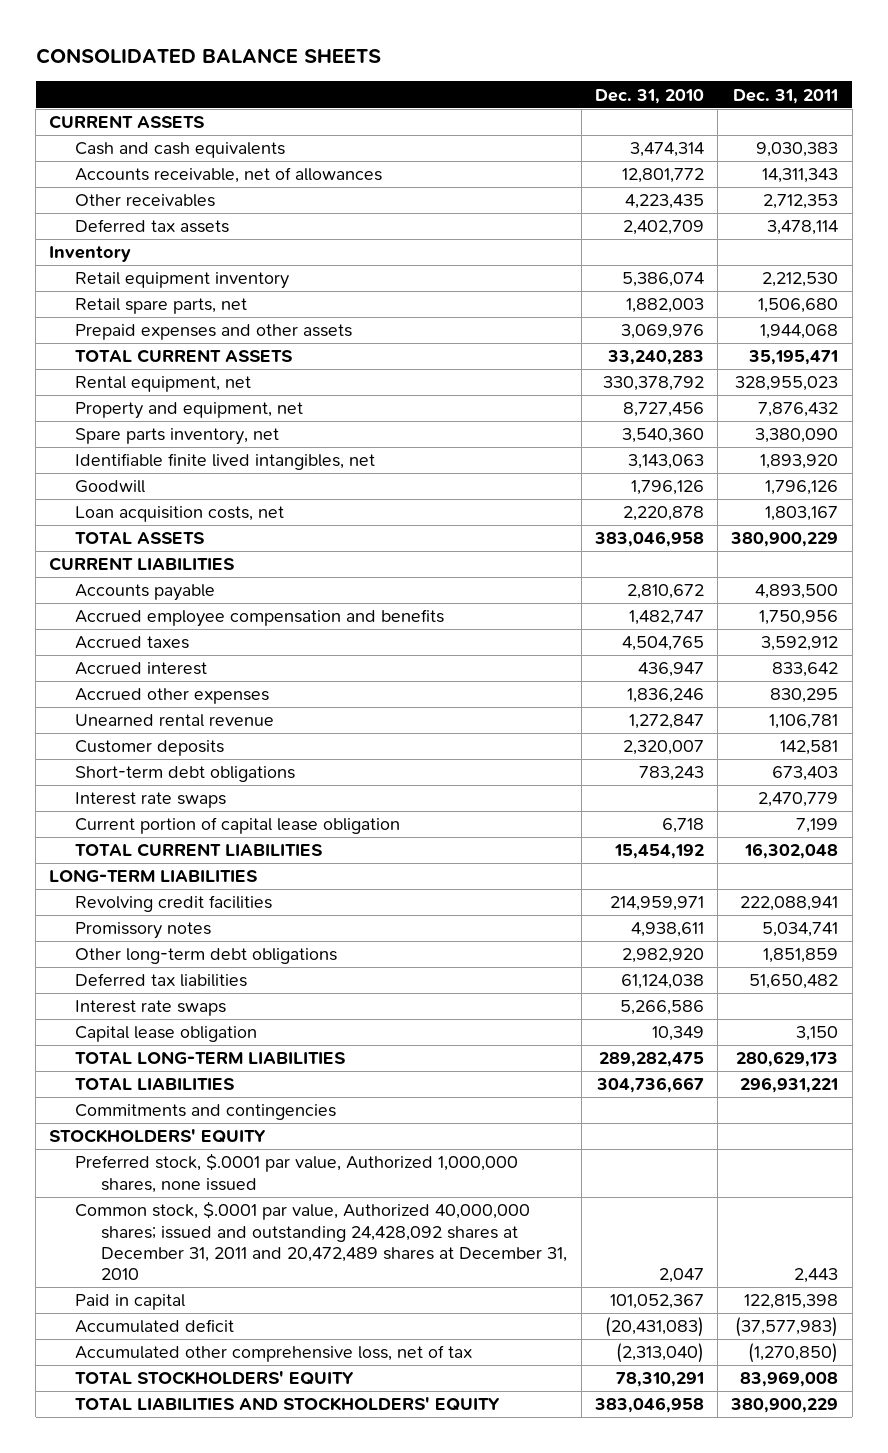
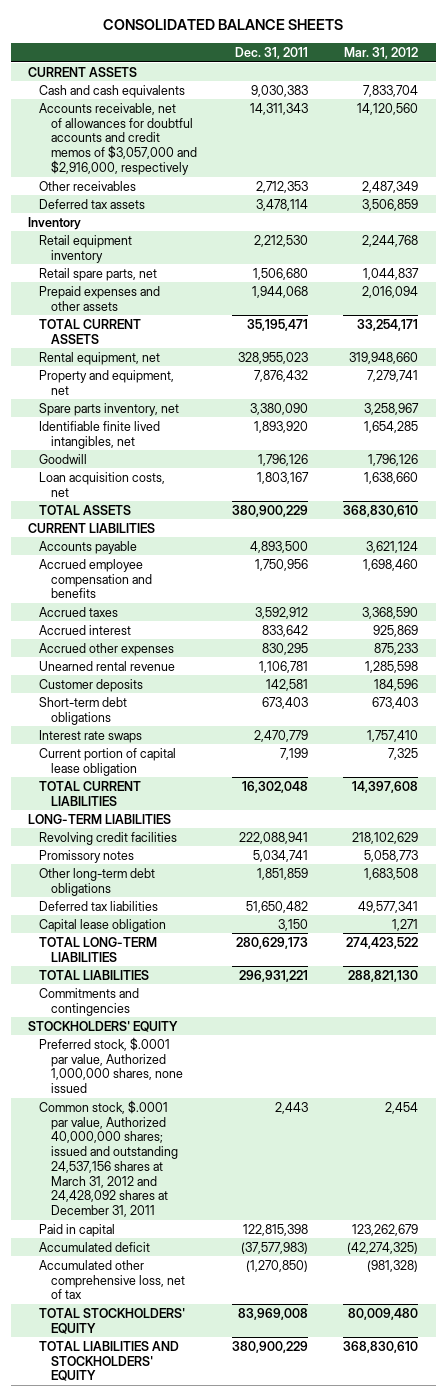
- | Dec. 31, 2010 | Dec. 31, 2011
+ | Dec. 31, 2011 | Mar. 31, 2012
- Accounts receivable, net of allowances | 12,801,772 | 14,311,343
+ Accounts receivable, net of allowances for doubtful accounts and credit memos of $3,057,000 and $2,916,000, respectively | 14,311,343 | 14,120,560
- Interest rate swaps | 5,266,586 |
- Common stock, $.0001 par value, Authorized 40,000,000 shares; issued and outstanding 24,428,092 shares at December 31, 2011 and 20,472,489 shares at December 31, 2010 | 2,047 | 2,443
+ Common stock, $.0001 par value, Authorized 40,000,000 shares; issued and outstanding 24,537,156 shares at March 31, 2012 and 24,428,092 shares at December 31, 2011 | 2,443 | 2,454

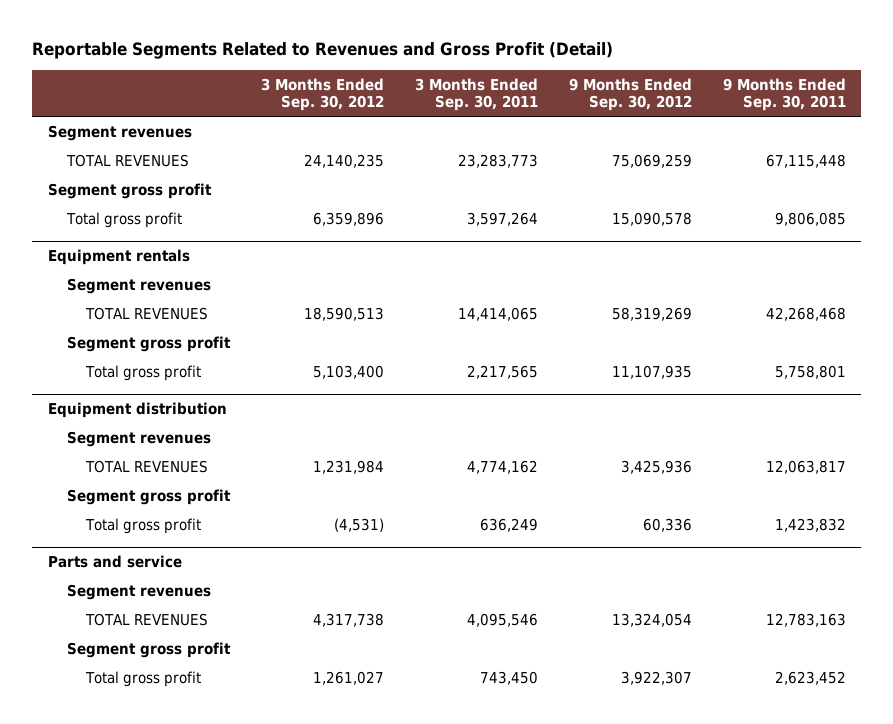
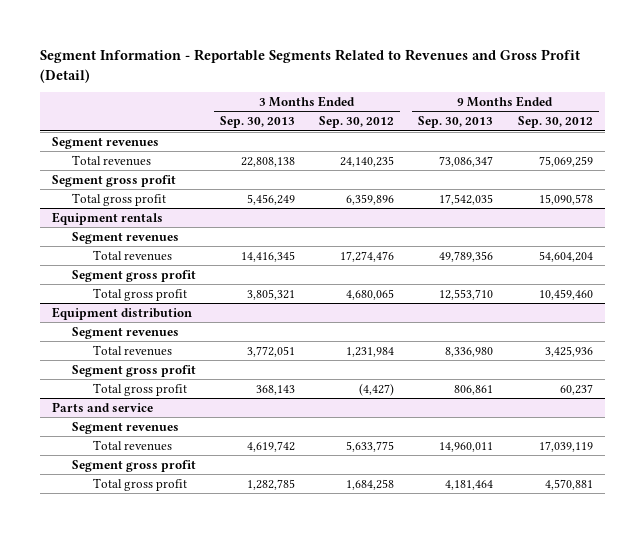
- Reportable Segments Related to Revenues and Gross Profit (Detail)
+ Segment Information - Reportable Segments Related to Revenues and Gross Profit (Detail)
- | 3 Months Ended Sep. 30, 2012 | 3 Months Ended Sep. 30, 2011 | 9 Months Ended Sep. 30, 2012 | 9 Months Ended Sep. 30, 2011
+ | 3 Months Ended Sep. 30, 2013 | 3 Months Ended Sep. 30, 2012 | 9 Months Ended Sep. 30, 2013 | 9 Months Ended Sep. 30, 2012
- TOTAL REVENUES | 24,140,235 | 23,283,773 | 75,069,259 | 67,115,448
+ Total revenues | 22,808,138 | 24,140,235 | 73,086,347 | 75,069,259
@ Equipment rentals
- TOTAL REVENUES | 18,590,513 | 14,414,065 | 58,319,269 | 42,268,468
+ Total revenues | 14,416,345 | 17,274,476 | 49,789,356 | 54,604,204
- Total gross profit | 5,103,400 | 2,217,565 | 11,107,935 | 5,758,801
+ Total gross profit | 3,805,321 | 4,680,065 | 12,553,710 | 10,459,460
@ Equipment distribution
- TOTAL REVENUES | 1,231,984 | 4,774,162 | 3,425,936 | 12,063,817
+ Total revenues | 3,772,051 | 1,231,984 | 8,336,980 | 3,425,936
- Total gross profit | (4,531) | 636,249 | 60,336 | 1,423,832
+ Total gross profit | 368,143 | (4,427) | 806,861 | 60,237
@ Parts and service
- TOTAL REVENUES | 4,317,738 | 4,095,546 | 13,324,054 | 12,783,163
+ Total revenues | 4,619,742 | 5,633,775 | 14,960,011 | 17,039,119
- Total gross profit | 1,261,027 | 743,450 | 3,922,307 | 2,623,452
+ Total gross profit | 1,282,785 | 1,684,258 | 4,181,464 | 4,570,881

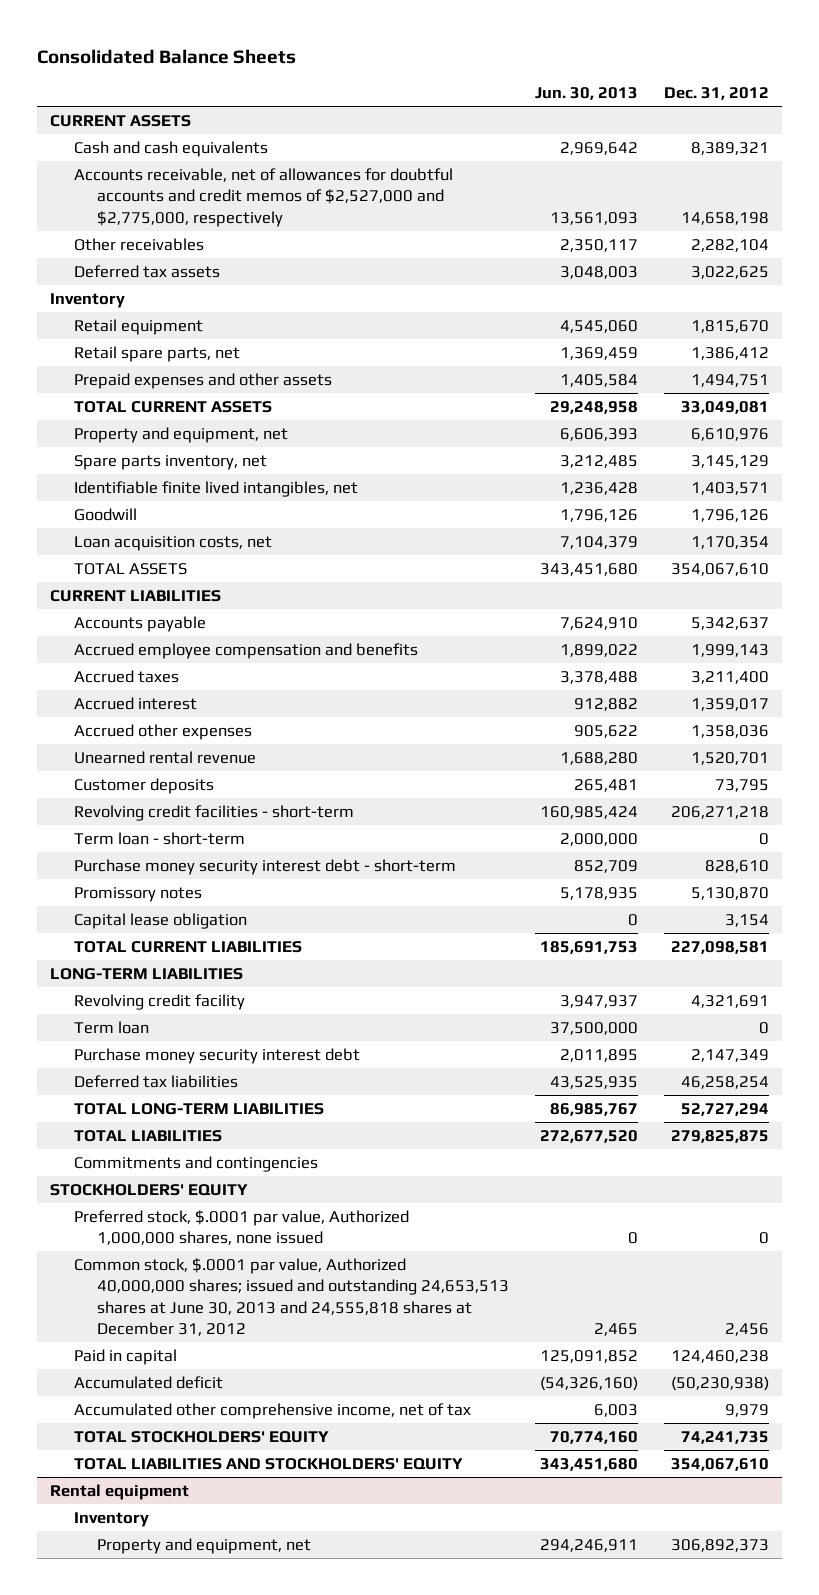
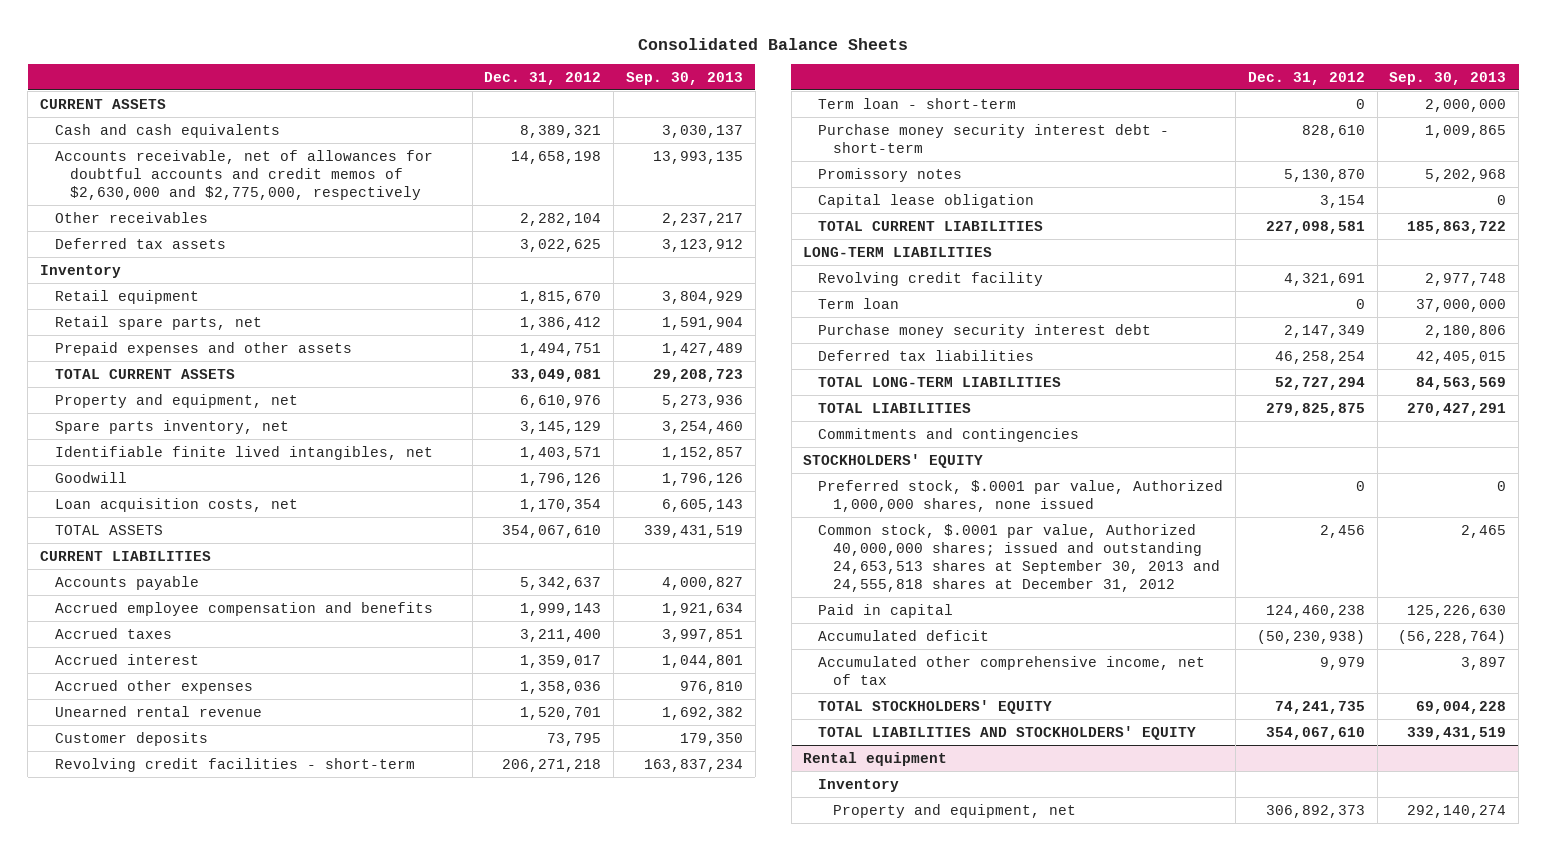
- | Jun. 30, 2013 | Dec. 31, 2012
+ | Dec. 31, 2012 | Sep. 30, 2013
- Accounts receivable, net of allowances for doubtful accounts and credit memos of $2,527,000 and $2,775,000, respectively | 13,561,093 | 14,658,198
+ Accounts receivable, net of allowances for doubtful accounts and credit memos of $2,630,000 and $2,775,000, respectively | 14,658,198 | 13,993,135
- Common stock, $.0001 par value, Authorized 40,000,000 shares; issued and outstanding 24,653,513 shares at June 30, 2013 and 24,555,818 shares at December 31, 2012 | 2,465 | 2,456
+ Common stock, $.0001 par value, Authorized 40,000,000 shares; issued and outstanding 24,653,513 shares at September 30, 2013 and 24,555,818 shares at December 31, 2012 | 2,456 | 2,465

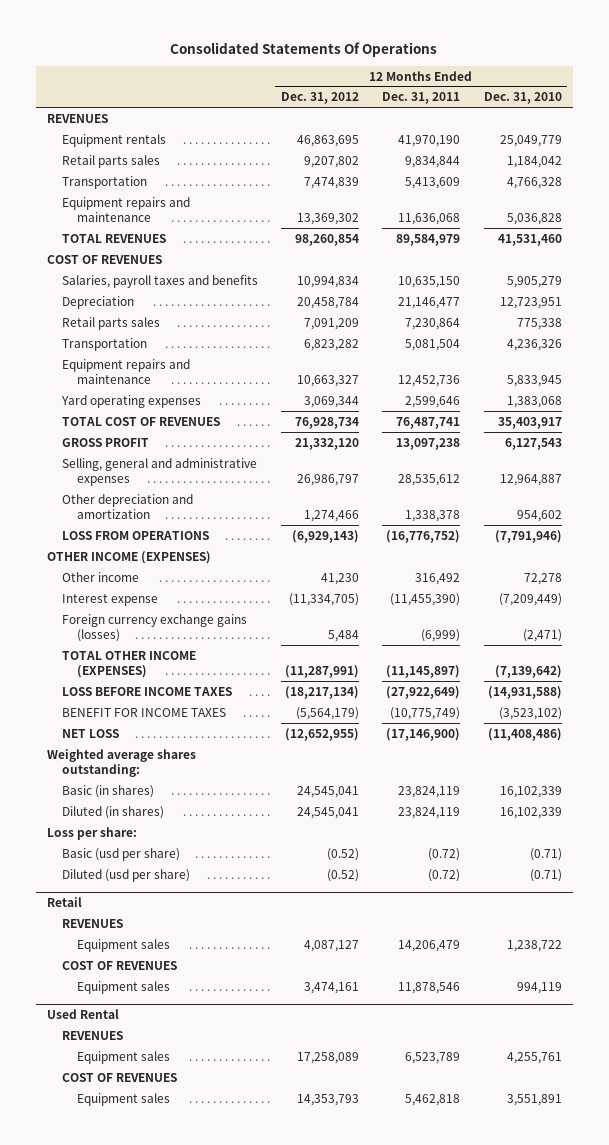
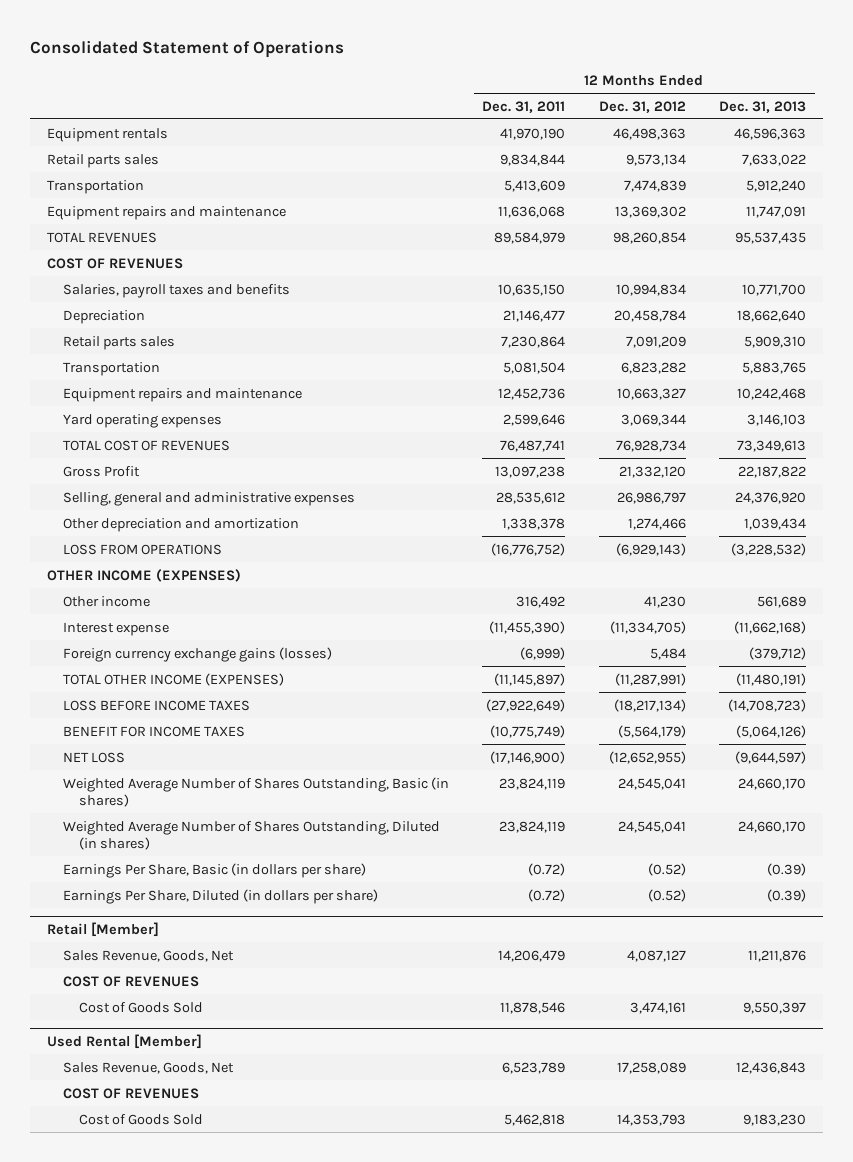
- Consolidated Statements Of Operations
+ Consolidated Statement of Operations
- | 12 Months Ended Dec. 31, 2012 | 12 Months Ended Dec. 31, 2011 | 12 Months Ended Dec. 31, 2010
+ | 12 Months Ended Dec. 31, 2011 | 12 Months Ended Dec. 31, 2012 | 12 Months Ended Dec. 31, 2013
- REVENUES
- Equipment rentals | 46,863,695 | 41,970,190 | 25,049,779
- Retail parts sales | 9,207,802 | 9,834,844 | 1,184,042
+ Equipment rentals | 41,970,190 | 46,498,363 | 46,596,363
+ Retail parts sales | 9,834,844 | 9,573,134 | 7,633,022
- GROSS PROFIT | 21,332,120 | 13,097,238 | 6,127,543
+ Gross Profit | 13,097,238 | 21,332,120 | 22,187,822
- Weighted average shares outstanding:
- Basic (in shares) | 24,545,041 | 23,824,119 | 16,102,339
- Diluted (in shares) | 24,545,041 | 23,824,119 | 16,102,339
- Loss per share:
- Basic (usd per share) | (0.52) | (0.72) | (0.71)
- Diluted (usd per share) | (0.52) | (0.72) | (0.71)
- Retail
- REVENUES
- Equipment sales | 4,087,127 | 14,206,479 | 1,238,722
+ Weighted Average Number of Shares Outstanding, Basic (in shares) | 23,824,119 | 24,545,041 | 24,660,170
+ Weighted Average Number of Shares Outstanding, Diluted (in shares) | 23,824,119 | 24,545,041 | 24,660,170
+ Earnings Per Share, Basic (in dollars per share) | (0.72) | (0.52) | (0.39)
+ Earnings Per Share, Diluted (in dollars per share) | (0.72) | (0.52) | (0.39)
+ Retail [Member]
+ Sales Revenue, Goods, Net | 14,206,479 | 4,087,127 | 11,211,876
- Equipment sales | 3,474,161 | 11,878,546 | 994,119
- Used Rental
- REVENUES
- Equipment sales | 17,258,089 | 6,523,789 | 4,255,761
+ Cost of Goods Sold | 11,878,546 | 3,474,161 | 9,550,397
+ Used Rental [Member]
+ Sales Revenue, Goods, Net | 6,523,789 | 17,258,089 | 12,436,843
- Equipment sales | 14,353,793 | 5,462,818 | 3,551,891
+ Cost of Goods Sold | 5,462,818 | 14,353,793 | 9,183,230

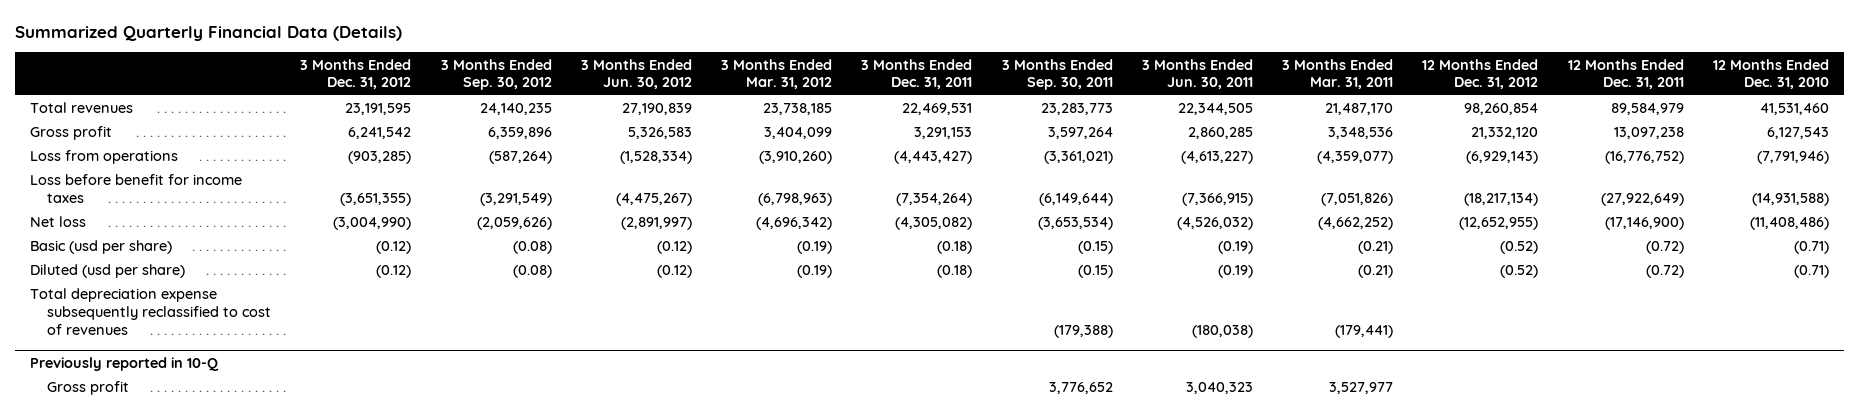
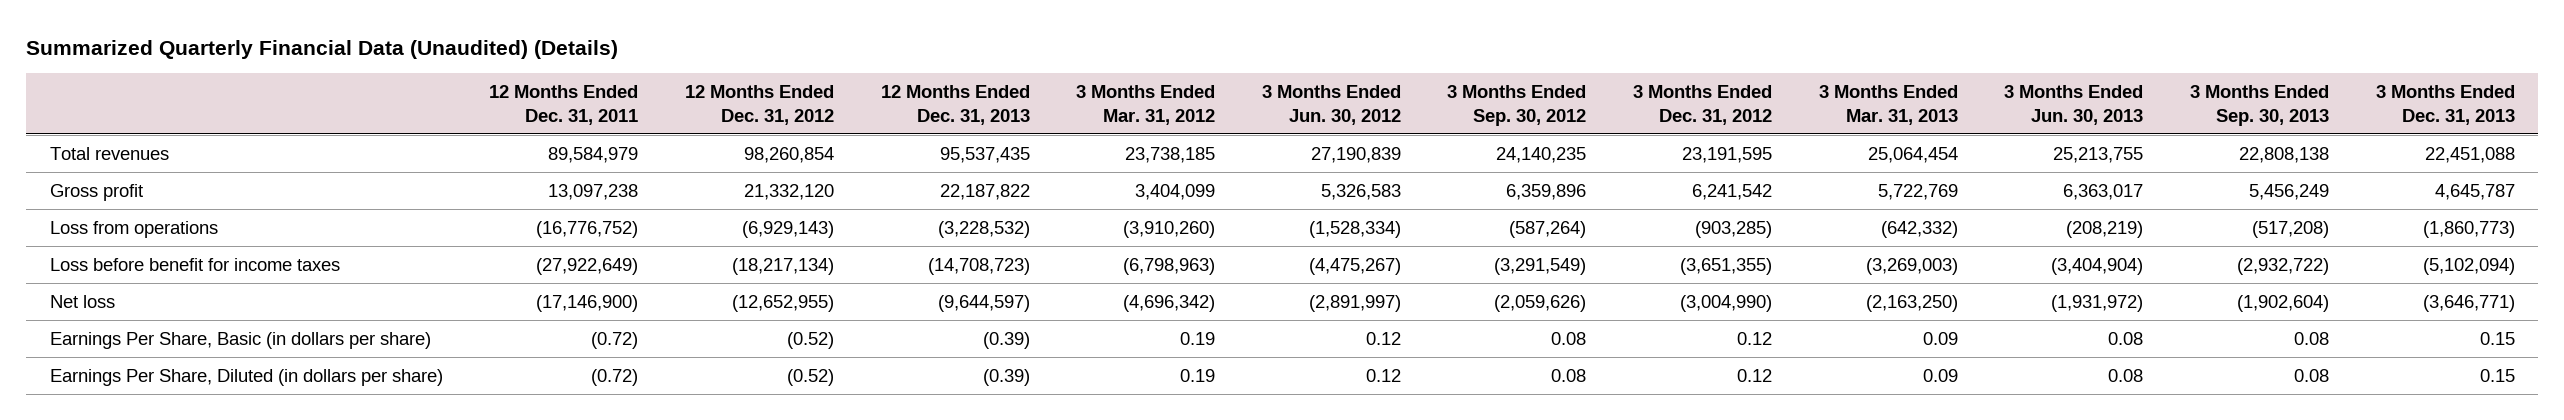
- Summarized Quarterly Financial Data (Details)
+ Summarized Quarterly Financial Data (Unaudited) (Details)
- | 3 Months Ended Dec. 31, 2012 | 3 Months Ended Sep. 30, 2012 | 3 Months Ended Jun. 30, 2012 | 3 Months Ended Mar. 31, 2012 | 3 Months Ended Dec. 31, 2011 | 3 Months Ended Sep. 30, 2011 | 3 Months Ended Jun. 30, 2011 | 3 Months Ended Mar. 31, 2011 | 12 Months Ended Dec. 31, 2012 | 12 Months Ended Dec. 31, 2011 | 12 Months Ended Dec. 31, 2010
+ | 12 Months Ended Dec. 31, 2011 | 12 Months Ended Dec. 31, 2012 | 12 Months Ended Dec. 31, 2013 | 3 Months Ended Mar. 31, 2012 | 3 Months Ended Jun. 30, 2012 | 3 Months Ended Sep. 30, 2012 | 3 Months Ended Dec. 31, 2012 | 3 Months Ended Mar. 31, 2013 | 3 Months Ended Jun. 30, 2013 | 3 Months Ended Sep. 30, 2013 | 3 Months Ended Dec. 31, 2013
- Basic (usd per share) | (0.12) | (0.08) | (0.12) | (0.19) | (0.18) | (0.15) | (0.19) | (0.21) | (0.52) | (0.72) | (0.71)
- Diluted (usd per share) | (0.12) | (0.08) | (0.12) | (0.19) | (0.18) | (0.15) | (0.19) | (0.21) | (0.52) | (0.72) | (0.71)
- Total depreciation expense subsequently reclassified to cost of revenues | | | | | | (179,388) | (180,038) | (179,441) | | |
- Previously reported in 10-Q
- Gross profit | | | | | | 3,776,652 | 3,040,323 | 3,527,977 | | |
+ Earnings Per Share, Basic (in dollars per share) | (0.72) | (0.52) | (0.39) | 0.19 | 0.12 | 0.08 | 0.12 | 0.09 | 0.08 | 0.08 | 0.15
+ Earnings Per Share, Diluted (in dollars per share) | (0.72) | (0.52) | (0.39) | 0.19 | 0.12 | 0.08 | 0.12 | 0.09 | 0.08 | 0.08 | 0.15

